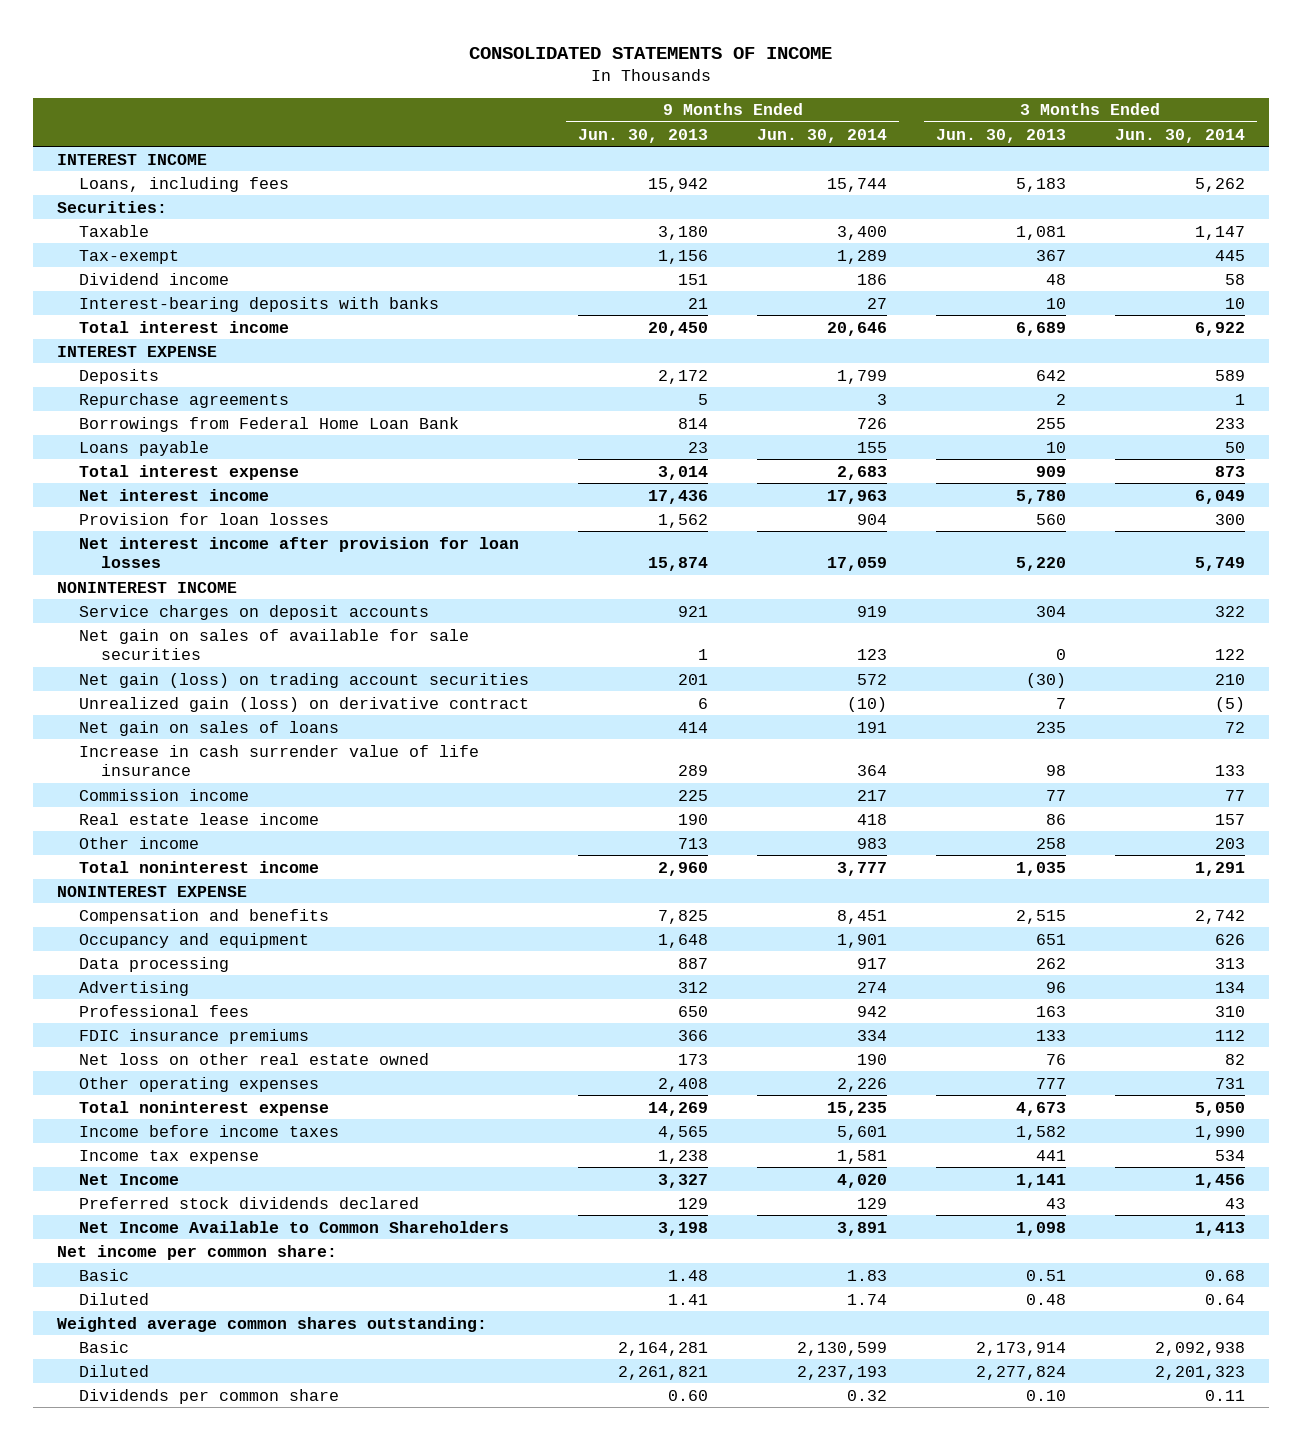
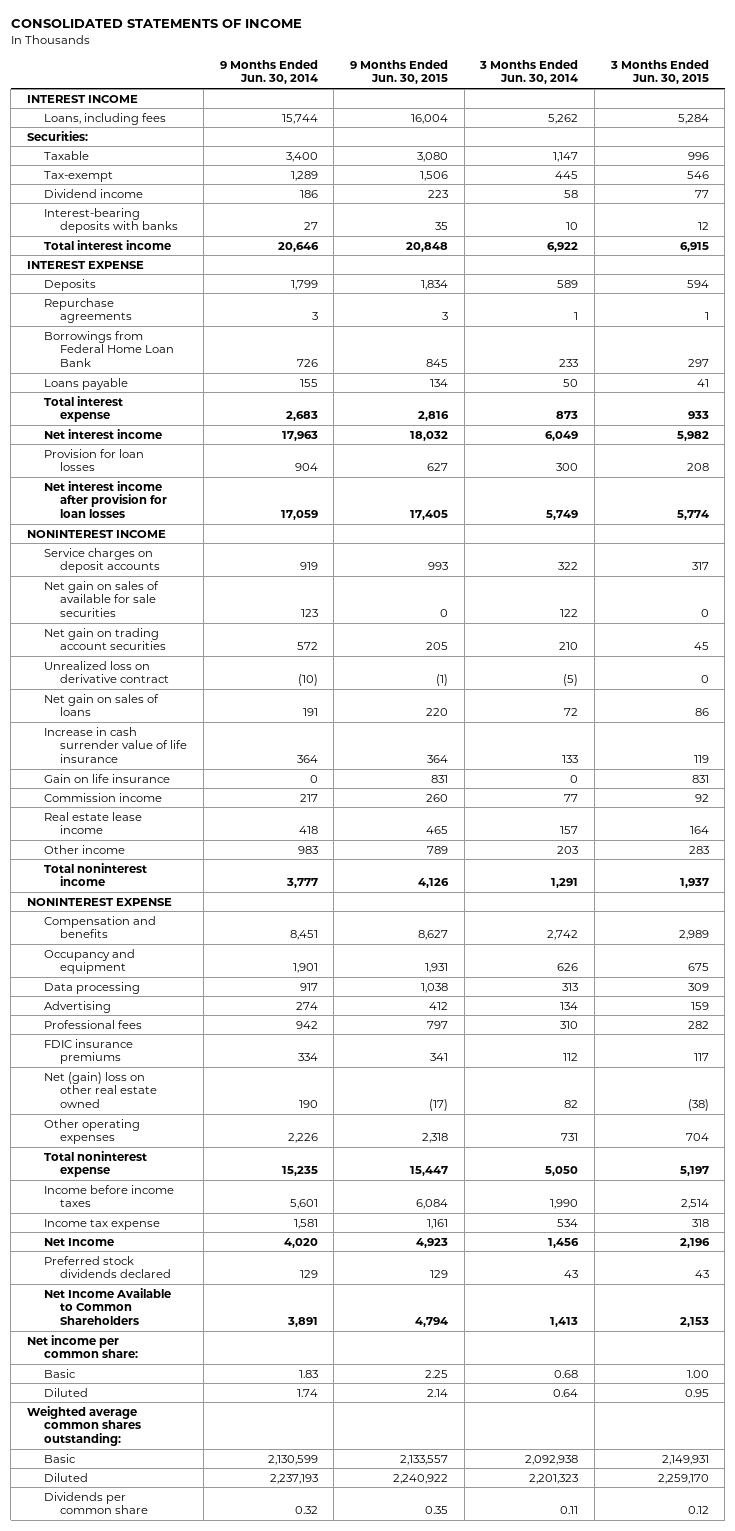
- | 9 Months Ended Jun. 30, 2013 | 9 Months Ended Jun. 30, 2014 | 3 Months Ended Jun. 30, 2013 | 3 Months Ended Jun. 30, 2014
+ | 9 Months Ended Jun. 30, 2014 | 9 Months Ended Jun. 30, 2015 | 3 Months Ended Jun. 30, 2014 | 3 Months Ended Jun. 30, 2015
- Net gain (loss) on trading account securities | 201 | 572 | (30) | 210
- Unrealized gain (loss) on derivative contract | 6 | (10) | 7 | (5)
+ Net gain on trading account securities | 572 | 205 | 210 | 45
+ Unrealized loss on derivative contract | (10) | (1) | (5) | 0
+ Gain on life insurance | 0 | 831 | 0 | 831
- Net loss on other real estate owned | 173 | 190 | 76 | 82
+ Net (gain) loss on other real estate owned | 190 | (17) | 82 | (38)

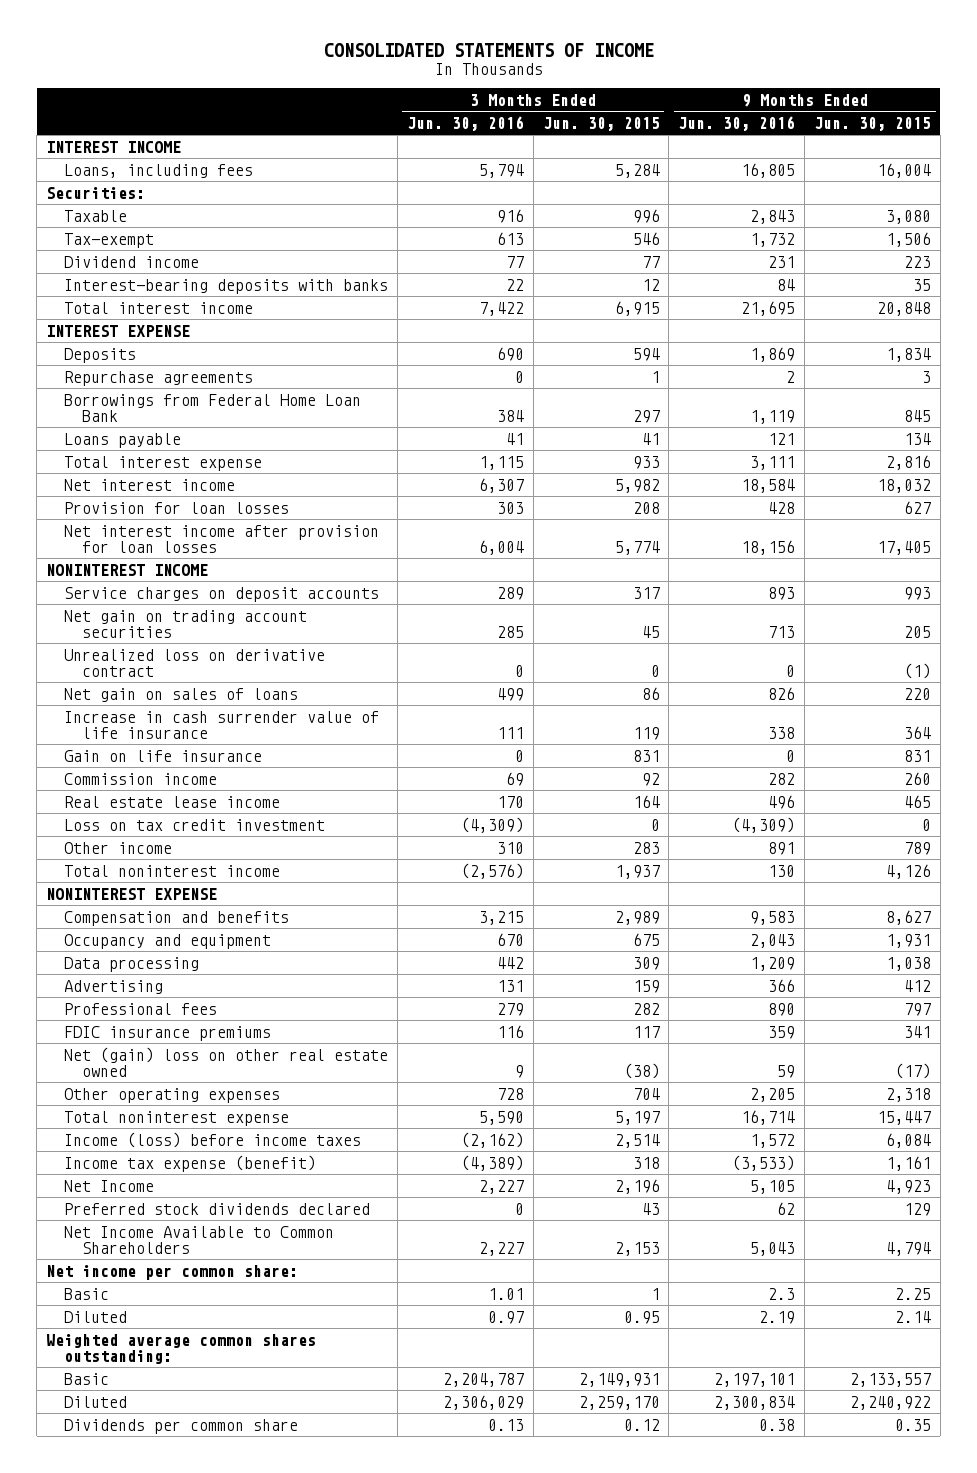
- | 9 Months Ended Jun. 30, 2014 | 9 Months Ended Jun. 30, 2015 | 3 Months Ended Jun. 30, 2014 | 3 Months Ended Jun. 30, 2015
+ | 3 Months Ended Jun. 30, 2016 | 3 Months Ended Jun. 30, 2015 | 9 Months Ended Jun. 30, 2016 | 9 Months Ended Jun. 30, 2015
- Net gain on sales of available for sale securities | 123 | 0 | 122 | 0
+ Loss on tax credit investment | (4,309) | 0 | (4,309) | 0
- Income before income taxes | 5,601 | 6,084 | 1,990 | 2,514
- Income tax expense | 1,581 | 1,161 | 534 | 318
+ Income (loss) before income taxes | (2,162) | 2,514 | 1,572 | 6,084
+ Income tax expense (benefit) | (4,389) | 318 | (3,533) | 1,161
- Basic | 1.83 | 2.25 | 0.68 | 1.00
+ Basic | 1.01 | 1 | 2.3 | 2.25

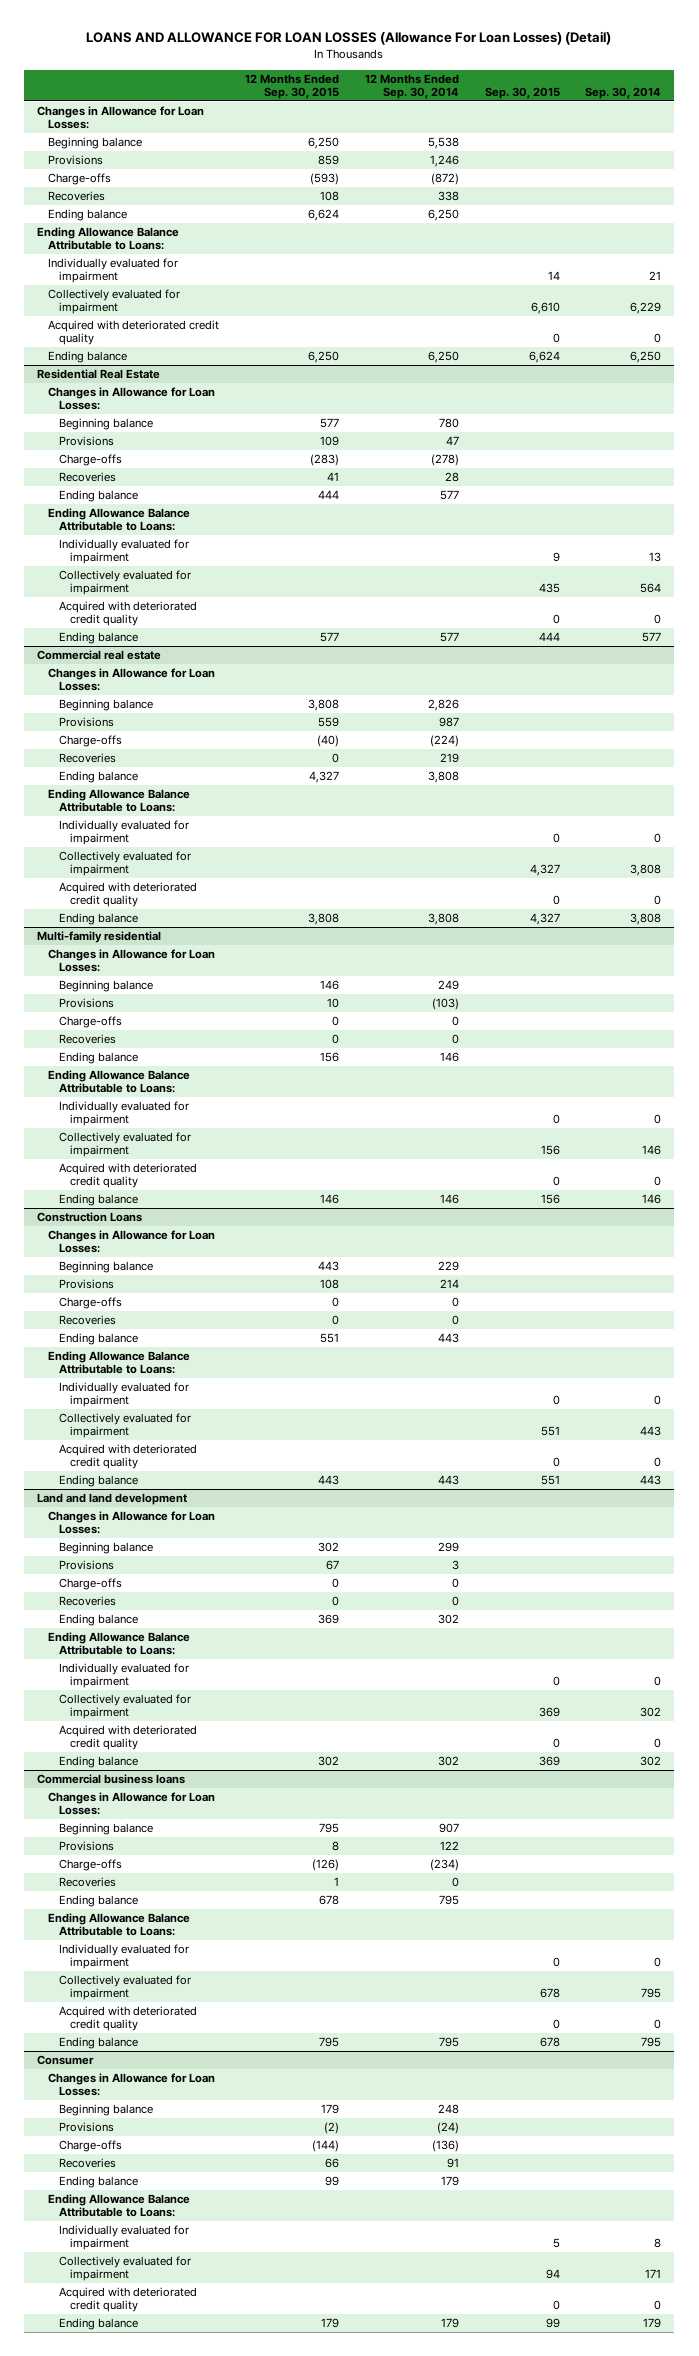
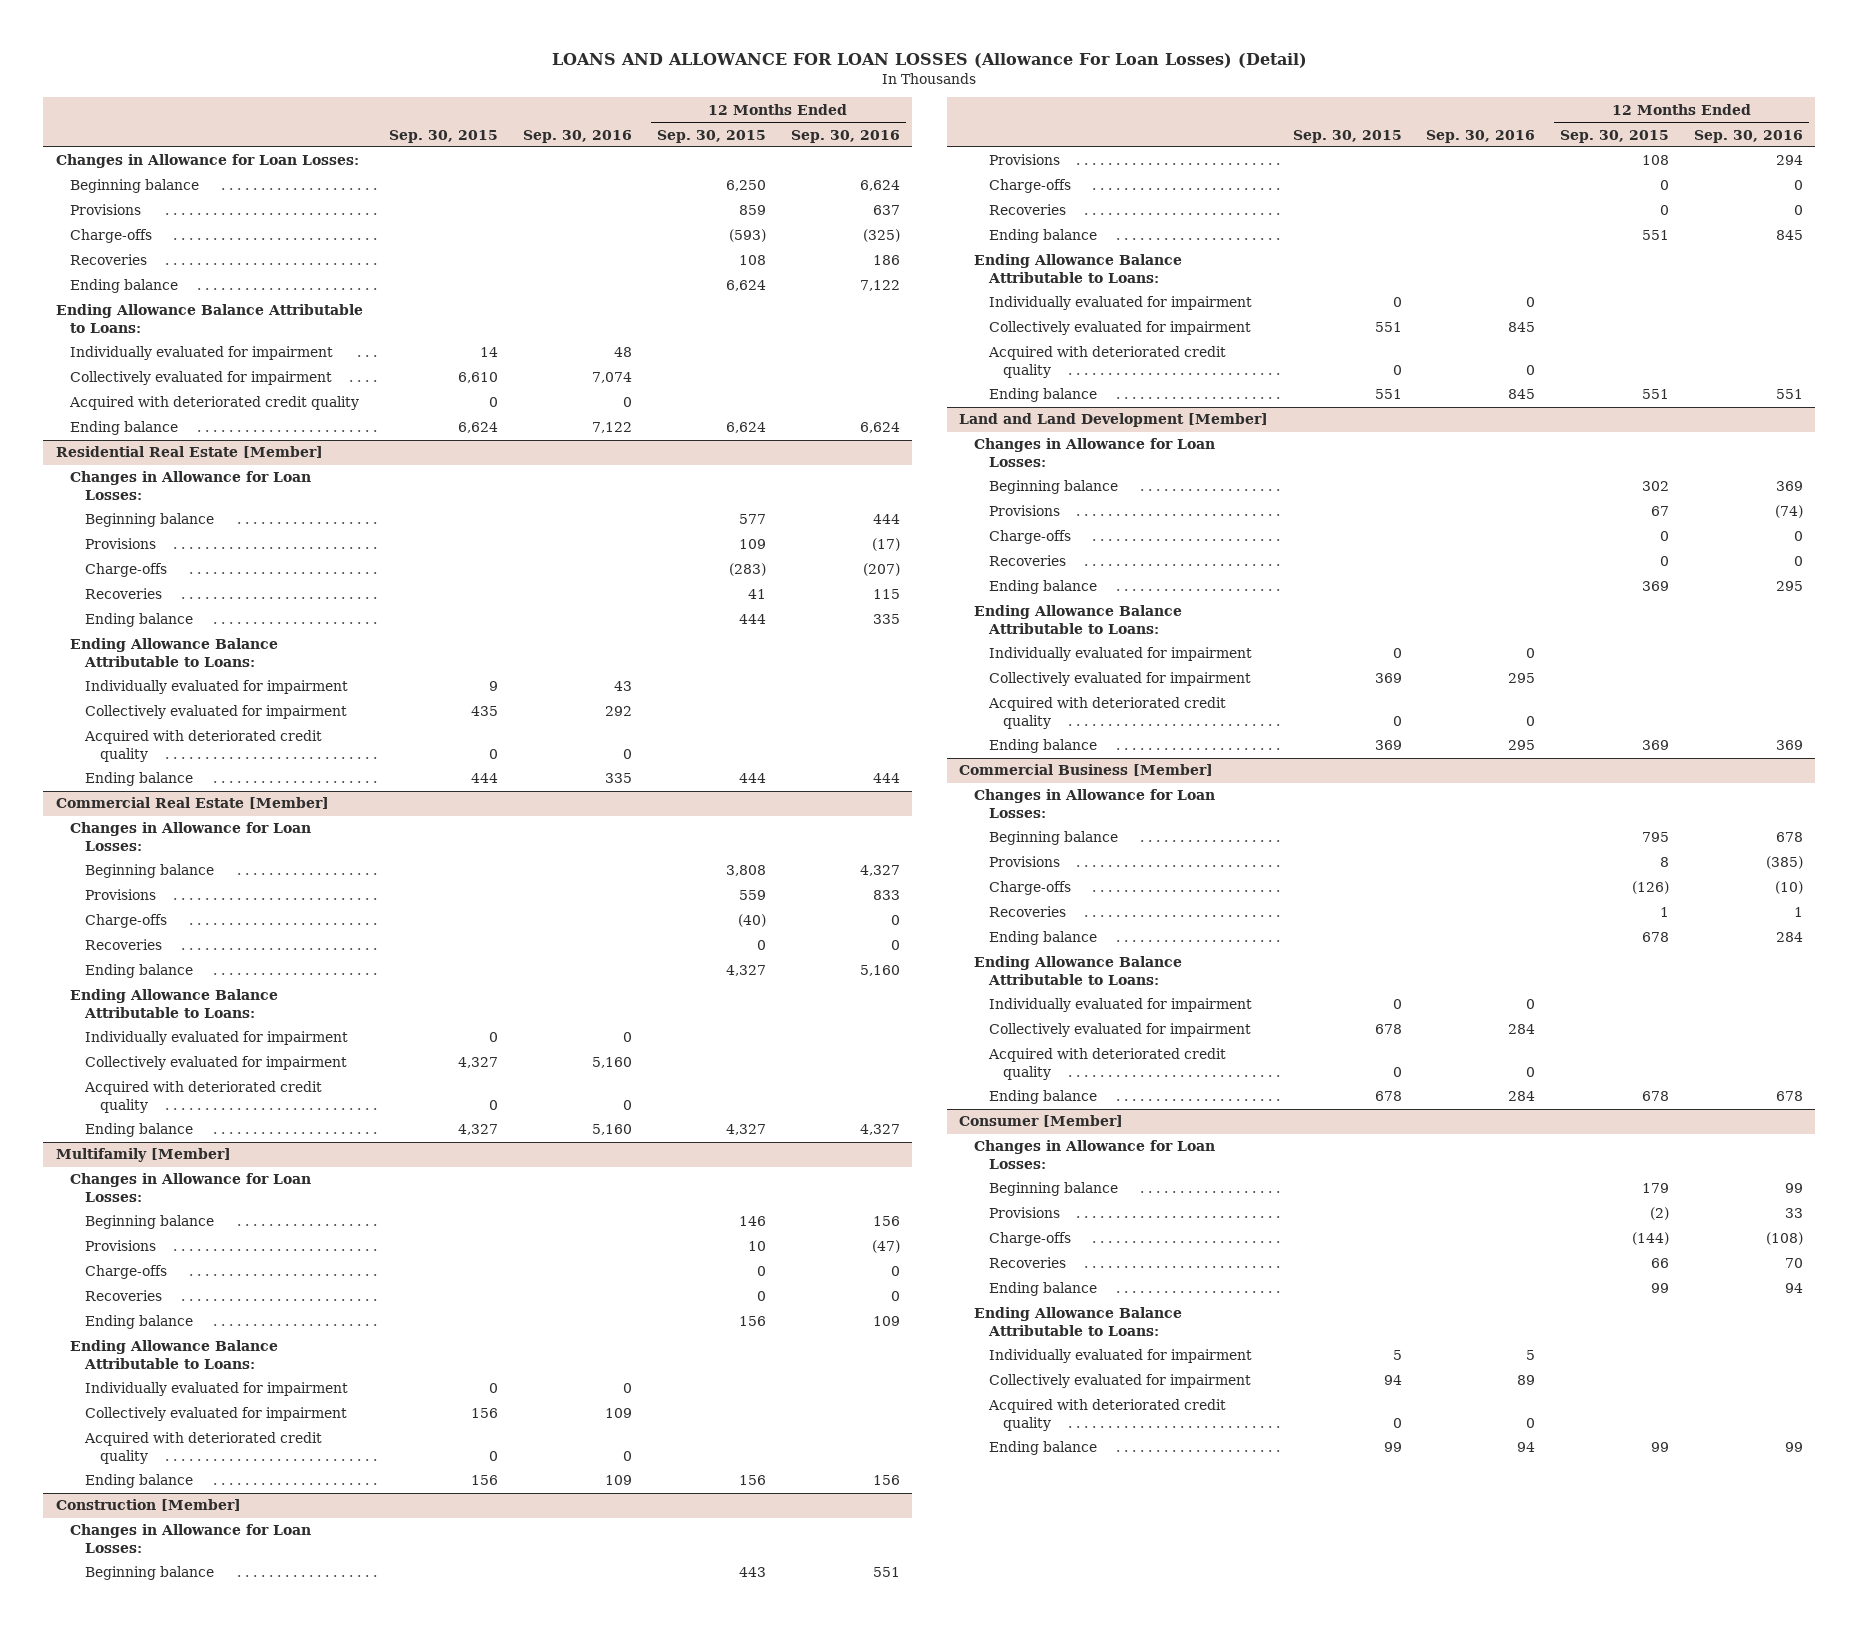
- | 12 Months Ended Sep. 30, 2015 | 12 Months Ended Sep. 30, 2014 | Sep. 30, 2015 | Sep. 30, 2014
+ | Sep. 30, 2015 | Sep. 30, 2016 | 12 Months Ended Sep. 30, 2015 | 12 Months Ended Sep. 30, 2016
- Ending balance | 6,250 | 6,250 | 6,624 | 6,250
- Residential Real Estate
+ Ending balance | 6,624 | 7,122 | 6,624 | 6,624
+ Residential Real Estate [Member]
- Ending balance | 577 | 577 | 444 | 577
- Commercial real estate
+ Ending balance | 444 | 335 | 444 | 444
+ Commercial Real Estate [Member]
- Ending balance | 3,808 | 3,808 | 4,327 | 3,808
- Multi-family residential
+ Ending balance | 4,327 | 5,160 | 4,327 | 4,327
+ Multifamily [Member]
- Ending balance | 146 | 146 | 156 | 146
- Construction Loans
+ Ending balance | 156 | 109 | 156 | 156
+ Construction [Member]
- Ending balance | 443 | 443 | 551 | 443
- Land and land development
+ Ending balance | 551 | 845 | 551 | 551
+ Land and Land Development [Member]
- Ending balance | 302 | 302 | 369 | 302
- Commercial business loans
+ Ending balance | 369 | 295 | 369 | 369
+ Commercial Business [Member]
- Ending balance | 795 | 795 | 678 | 795
- Consumer
+ Ending balance | 678 | 284 | 678 | 678
+ Consumer [Member]
- Ending balance | 179 | 179 | 99 | 179
+ Ending balance | 99 | 94 | 99 | 99

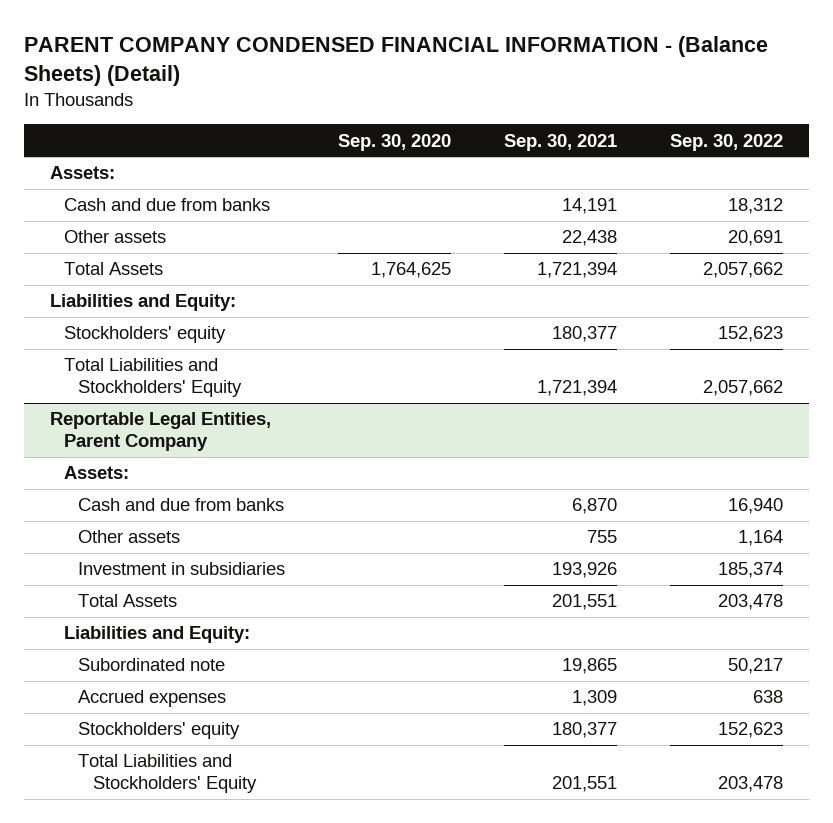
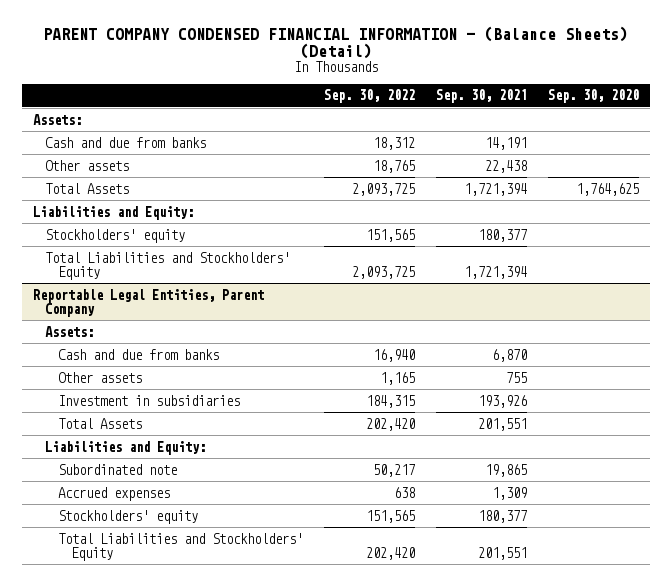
- | Sep. 30, 2020 | Sep. 30, 2021 | Sep. 30, 2022
+ | Sep. 30, 2022 | Sep. 30, 2021 | Sep. 30, 2020
- Other assets | | 22,438 | 20,691
- Total Assets | 1,764,625 | 1,721,394 | 2,057,662
+ Other assets | 18,765 | 22,438 |
+ Total Assets | 2,093,725 | 1,721,394 | 1,764,625
- Stockholders' equity | | 180,377 | 152,623
- Total Liabilities and Stockholders' Equity | | 1,721,394 | 2,057,662
+ Stockholders' equity | 151,565 | 180,377 |
+ Total Liabilities and Stockholders' Equity | 2,093,725 | 1,721,394 |
@ Reportable Legal Entities, Parent Company
- Other assets | | 755 | 1,164
- Investment in subsidiaries | | 193,926 | 185,374
- Total Assets | | 201,551 | 203,478
+ Other assets | 1,165 | 755 |
+ Investment in subsidiaries | 184,315 | 193,926 |
+ Total Assets | 202,420 | 201,551 |
- Stockholders' equity | | 180,377 | 152,623
- Total Liabilities and Stockholders' Equity | | 201,551 | 203,478
+ Stockholders' equity | 151,565 | 180,377 |
+ Total Liabilities and Stockholders' Equity | 202,420 | 201,551 |

